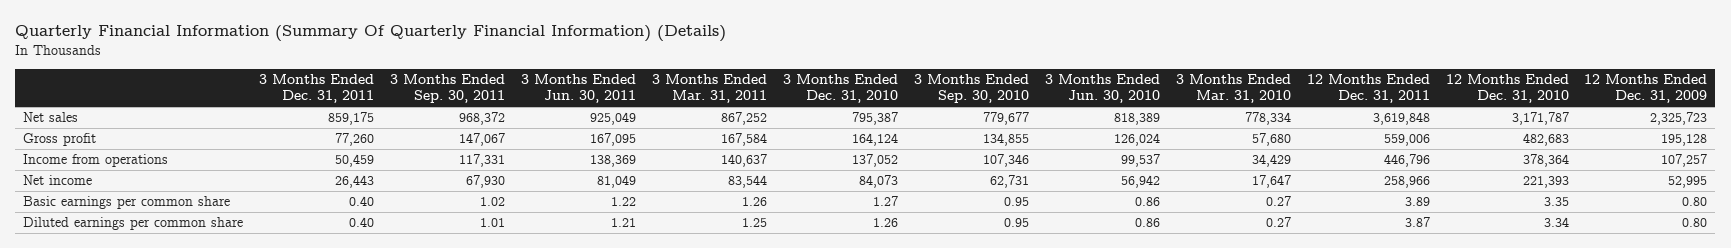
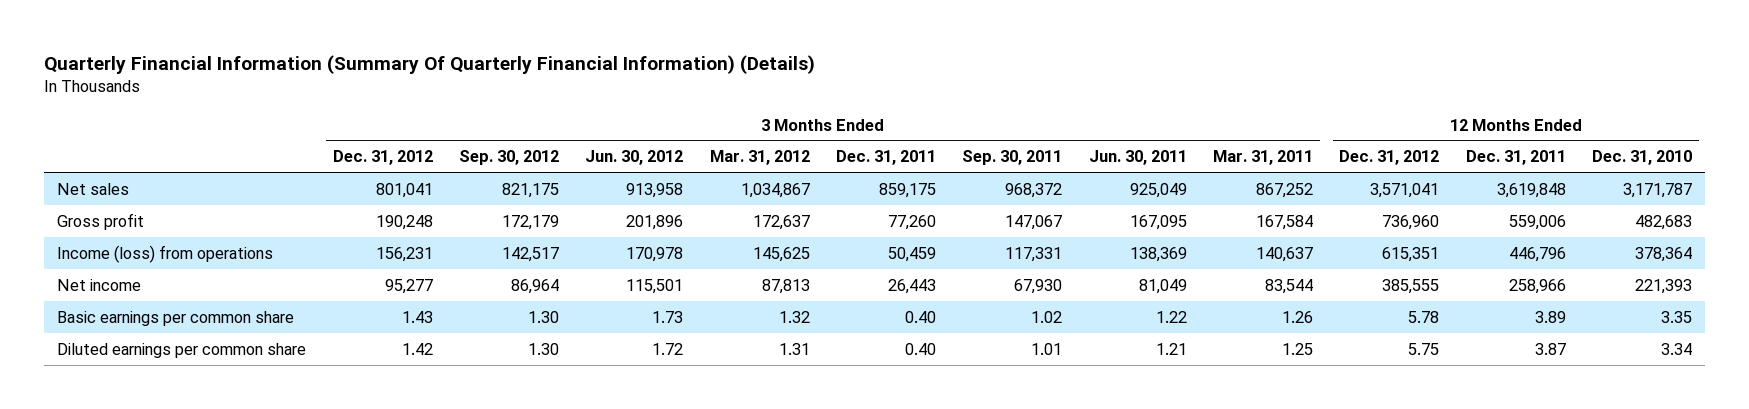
- | 3 Months Ended Dec. 31, 2011 | 3 Months Ended Sep. 30, 2011 | 3 Months Ended Jun. 30, 2011 | 3 Months Ended Mar. 31, 2011 | 3 Months Ended Dec. 31, 2010 | 3 Months Ended Sep. 30, 2010 | 3 Months Ended Jun. 30, 2010 | 3 Months Ended Mar. 31, 2010 | 12 Months Ended Dec. 31, 2011 | 12 Months Ended Dec. 31, 2010 | 12 Months Ended Dec. 31, 2009
+ | 3 Months Ended Dec. 31, 2012 | 3 Months Ended Sep. 30, 2012 | 3 Months Ended Jun. 30, 2012 | 3 Months Ended Mar. 31, 2012 | 3 Months Ended Dec. 31, 2011 | 3 Months Ended Sep. 30, 2011 | 3 Months Ended Jun. 30, 2011 | 3 Months Ended Mar. 31, 2011 | 12 Months Ended Dec. 31, 2012 | 12 Months Ended Dec. 31, 2011 | 12 Months Ended Dec. 31, 2010
- Income from operations | 50,459 | 117,331 | 138,369 | 140,637 | 137,052 | 107,346 | 99,537 | 34,429 | 446,796 | 378,364 | 107,257
+ Income (loss) from operations | 156,231 | 142,517 | 170,978 | 145,625 | 50,459 | 117,331 | 138,369 | 140,637 | 615,351 | 446,796 | 378,364

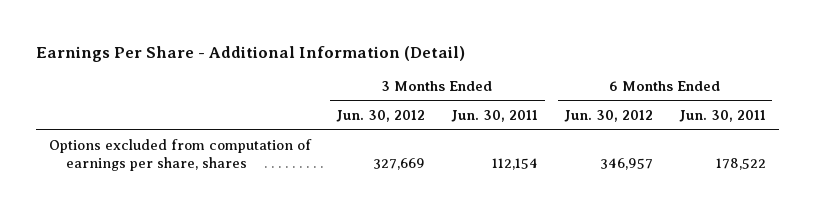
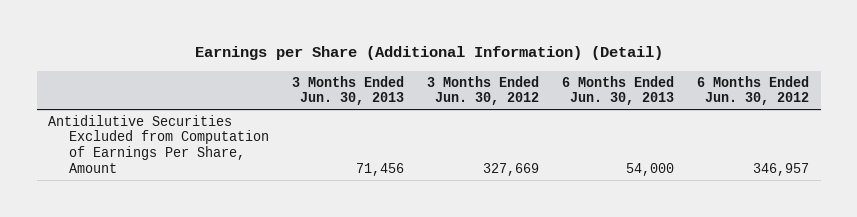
- Earnings Per Share - Additional Information (Detail)
+ Earnings per Share (Additional Information) (Detail)
- | 3 Months Ended Jun. 30, 2012 | 3 Months Ended Jun. 30, 2011 | 6 Months Ended Jun. 30, 2012 | 6 Months Ended Jun. 30, 2011
+ | 3 Months Ended Jun. 30, 2013 | 3 Months Ended Jun. 30, 2012 | 6 Months Ended Jun. 30, 2013 | 6 Months Ended Jun. 30, 2012
- Options excluded from computation of earnings per share, shares | 327,669 | 112,154 | 346,957 | 178,522
+ Antidilutive Securities Excluded from Computation of Earnings Per Share, Amount | 71,456 | 327,669 | 54,000 | 346,957

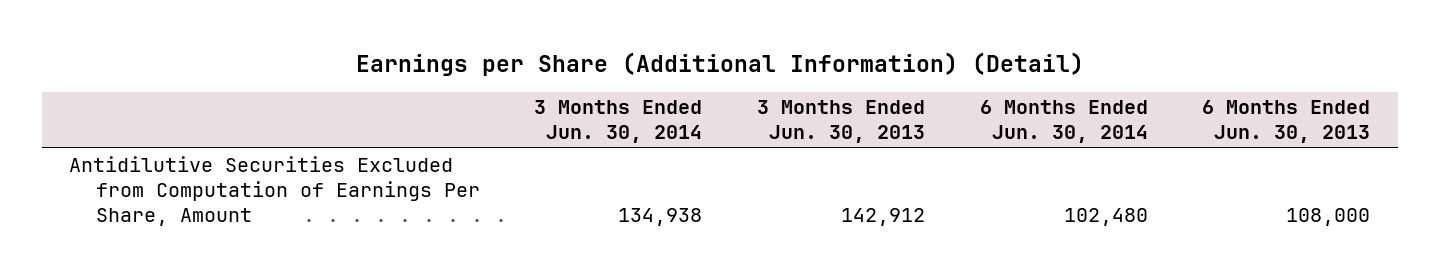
- | 3 Months Ended Jun. 30, 2013 | 3 Months Ended Jun. 30, 2012 | 6 Months Ended Jun. 30, 2013 | 6 Months Ended Jun. 30, 2012
+ | 3 Months Ended Jun. 30, 2014 | 3 Months Ended Jun. 30, 2013 | 6 Months Ended Jun. 30, 2014 | 6 Months Ended Jun. 30, 2013
- Antidilutive Securities Excluded from Computation of Earnings Per Share, Amount | 71,456 | 327,669 | 54,000 | 346,957
+ Antidilutive Securities Excluded from Computation of Earnings Per Share, Amount | 134,938 | 142,912 | 102,480 | 108,000

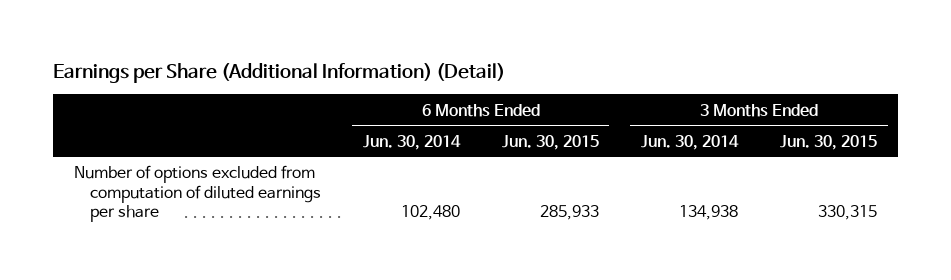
- | 3 Months Ended Jun. 30, 2014 | 3 Months Ended Jun. 30, 2013 | 6 Months Ended Jun. 30, 2014 | 6 Months Ended Jun. 30, 2013
+ | 6 Months Ended Jun. 30, 2014 | 6 Months Ended Jun. 30, 2015 | 3 Months Ended Jun. 30, 2014 | 3 Months Ended Jun. 30, 2015
- Antidilutive Securities Excluded from Computation of Earnings Per Share, Amount | 134,938 | 142,912 | 102,480 | 108,000
+ Number of options excluded from computation of diluted earnings per share | 102,480 | 285,933 | 134,938 | 330,315

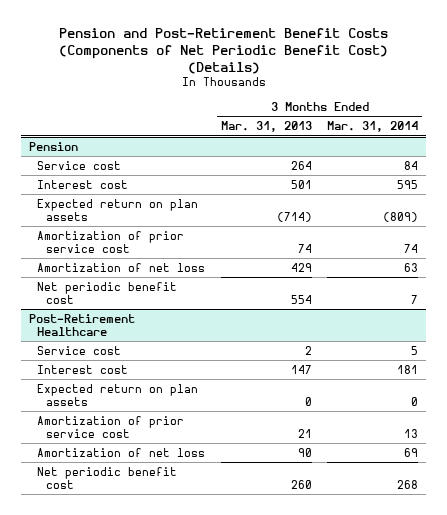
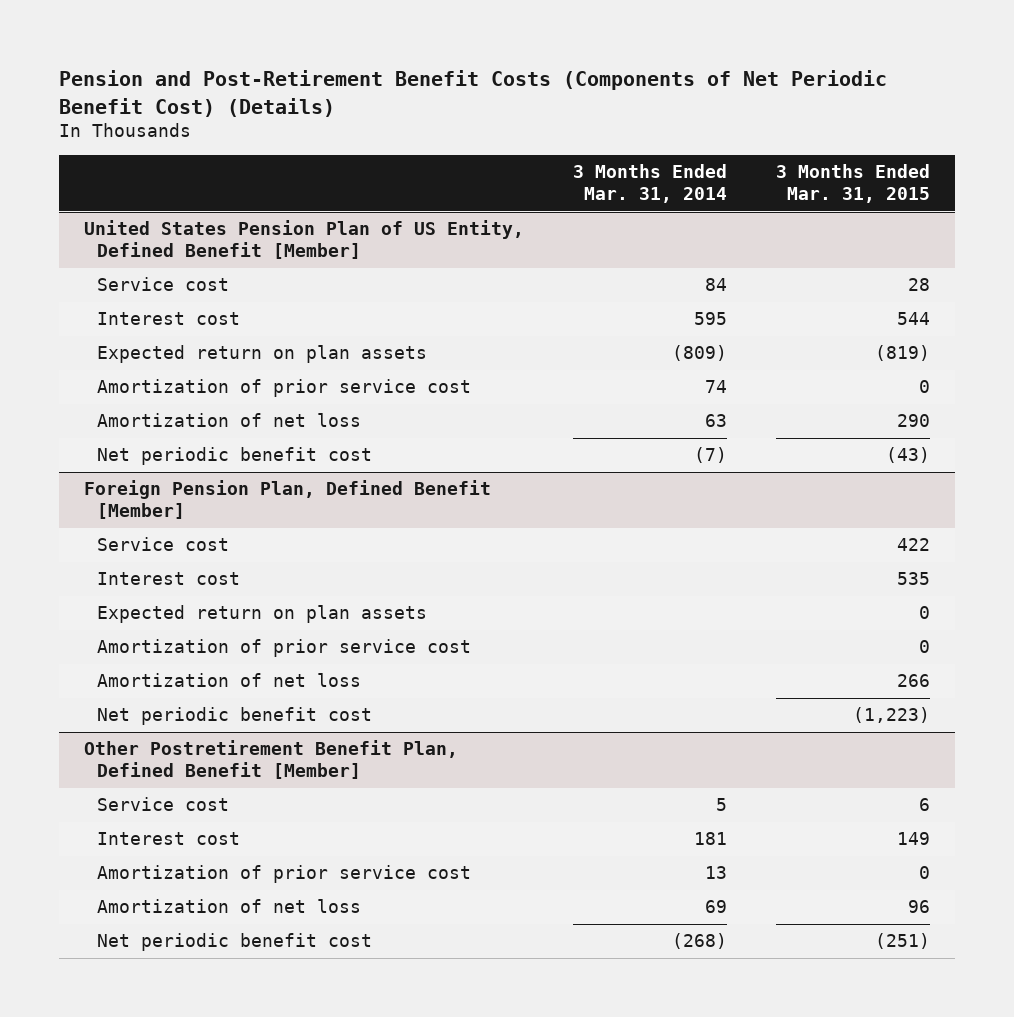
- | 3 Months Ended Mar. 31, 2013 | 3 Months Ended Mar. 31, 2014
+ | 3 Months Ended Mar. 31, 2014 | 3 Months Ended Mar. 31, 2015
- Pension
+ United States Pension Plan of US Entity, Defined Benefit [Member]
- Net periodic benefit cost | 554 | 7
- Post-Retirement Healthcare
+ Net periodic benefit cost | (7) | (43)
+ Foreign Pension Plan, Defined Benefit [Member]
+ Service cost | | 422
+ Interest cost | | 535
+ Expected return on plan assets | | 0
+ Amortization of prior service cost | | 0
+ Amortization of net loss | | 266
+ Net periodic benefit cost | | (1,223)
+ Other Postretirement Benefit Plan, Defined Benefit [Member]
- Expected return on plan assets | 0 | 0
- Net periodic benefit cost | 260 | 268
+ Net periodic benefit cost | (268) | (251)

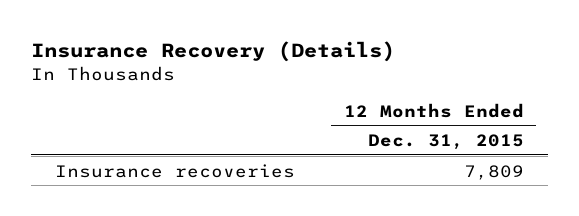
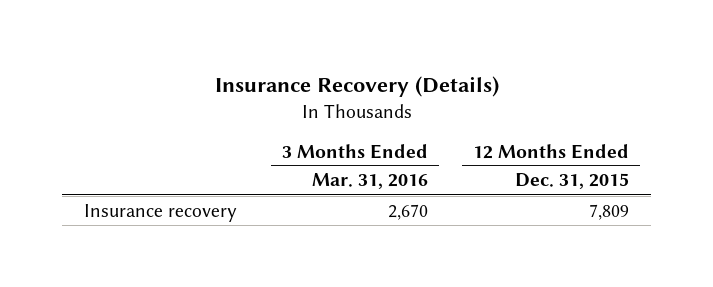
- | 12 Months Ended Dec. 31, 2015
+ | 3 Months Ended Mar. 31, 2016 | 12 Months Ended Dec. 31, 2015
- Insurance recoveries | 7,809
+ Insurance recovery | 2,670 | 7,809

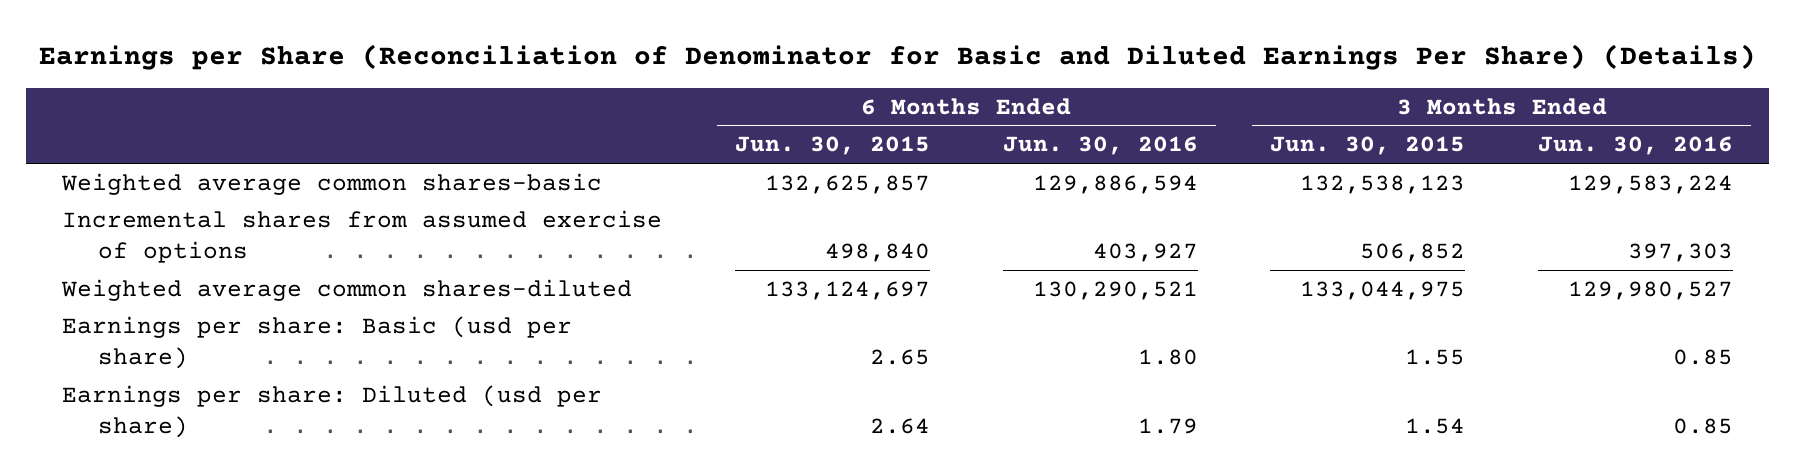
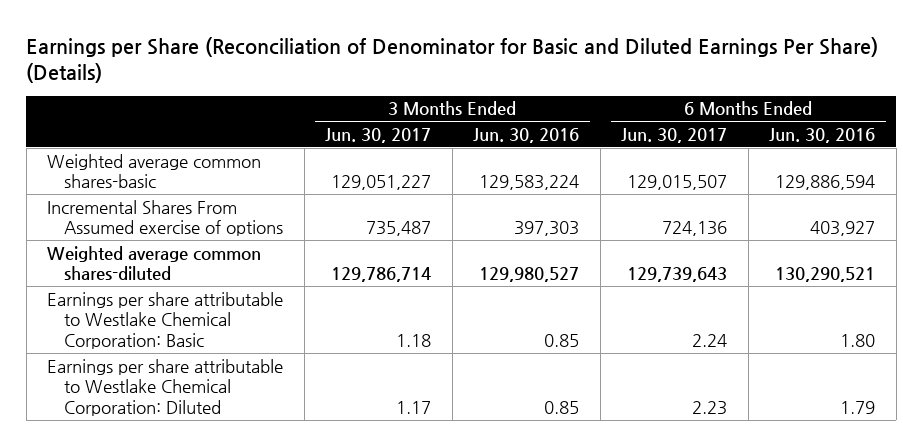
- | 6 Months Ended Jun. 30, 2015 | 6 Months Ended Jun. 30, 2016 | 3 Months Ended Jun. 30, 2015 | 3 Months Ended Jun. 30, 2016
+ | 3 Months Ended Jun. 30, 2017 | 3 Months Ended Jun. 30, 2016 | 6 Months Ended Jun. 30, 2017 | 6 Months Ended Jun. 30, 2016
- Incremental shares from assumed exercise of options | 498,840 | 403,927 | 506,852 | 397,303
+ Incremental Shares From Assumed exercise of options | 735,487 | 397,303 | 724,136 | 403,927
- Earnings per share: Basic (usd per share) | 2.65 | 1.80 | 1.55 | 0.85
- Earnings per share: Diluted (usd per share) | 2.64 | 1.79 | 1.54 | 0.85
+ Earnings per share attributable to Westlake Chemical Corporation: Basic | 1.18 | 0.85 | 2.24 | 1.80
+ Earnings per share attributable to Westlake Chemical Corporation: Diluted | 1.17 | 0.85 | 2.23 | 1.79

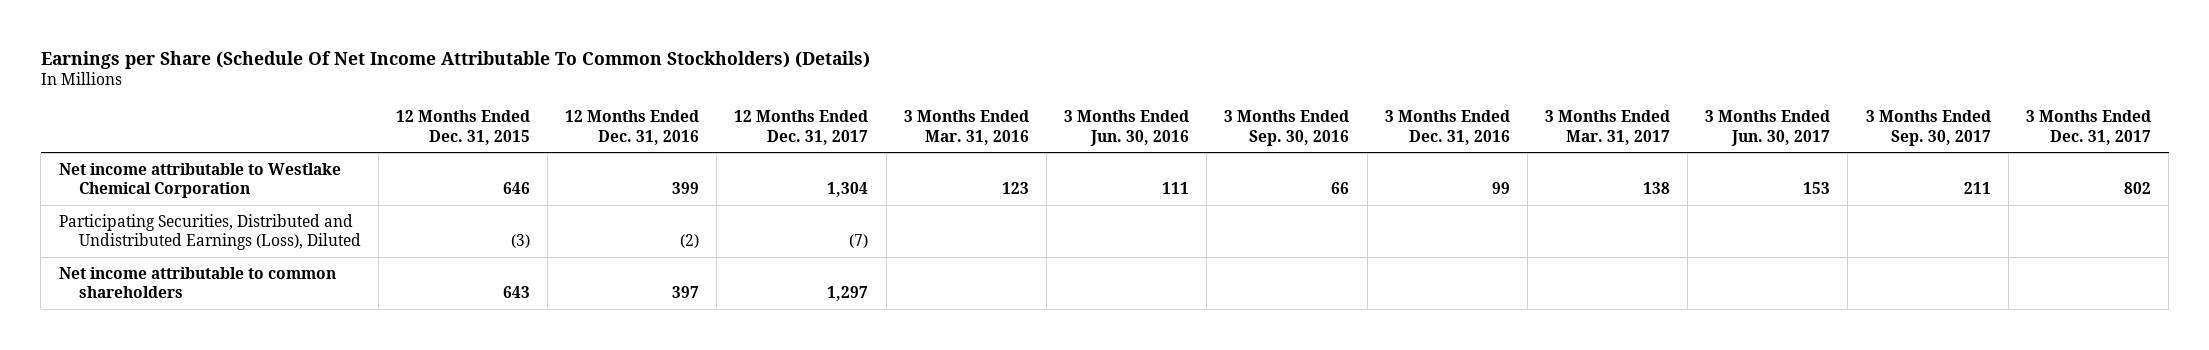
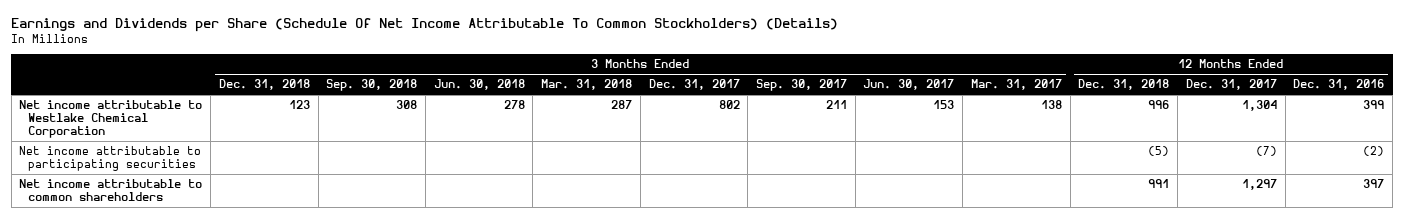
- Earnings per Share (Schedule Of Net Income Attributable To Common Stockholders) (Details)
+ Earnings and Dividends per Share (Schedule Of Net Income Attributable To Common Stockholders) (Details)
- | 12 Months Ended Dec. 31, 2015 | 12 Months Ended Dec. 31, 2016 | 12 Months Ended Dec. 31, 2017 | 3 Months Ended Mar. 31, 2016 | 3 Months Ended Jun. 30, 2016 | 3 Months Ended Sep. 30, 2016 | 3 Months Ended Dec. 31, 2016 | 3 Months Ended Mar. 31, 2017 | 3 Months Ended Jun. 30, 2017 | 3 Months Ended Sep. 30, 2017 | 3 Months Ended Dec. 31, 2017
+ | 3 Months Ended Dec. 31, 2018 | 3 Months Ended Sep. 30, 2018 | 3 Months Ended Jun. 30, 2018 | 3 Months Ended Mar. 31, 2018 | 3 Months Ended Dec. 31, 2017 | 3 Months Ended Sep. 30, 2017 | 3 Months Ended Jun. 30, 2017 | 3 Months Ended Mar. 31, 2017 | 12 Months Ended Dec. 31, 2018 | 12 Months Ended Dec. 31, 2017 | 12 Months Ended Dec. 31, 2016
- Participating Securities, Distributed and Undistributed Earnings (Loss), Diluted | (3) | (2) | (7) | | | | | | | |
+ Net income attributable to participating securities | | | | | | | | | (5) | (7) | (2)

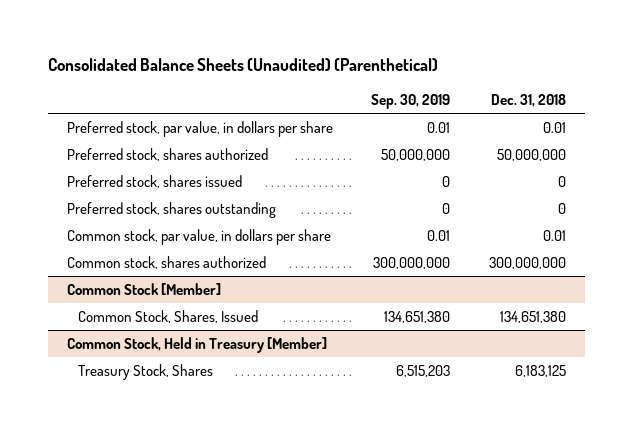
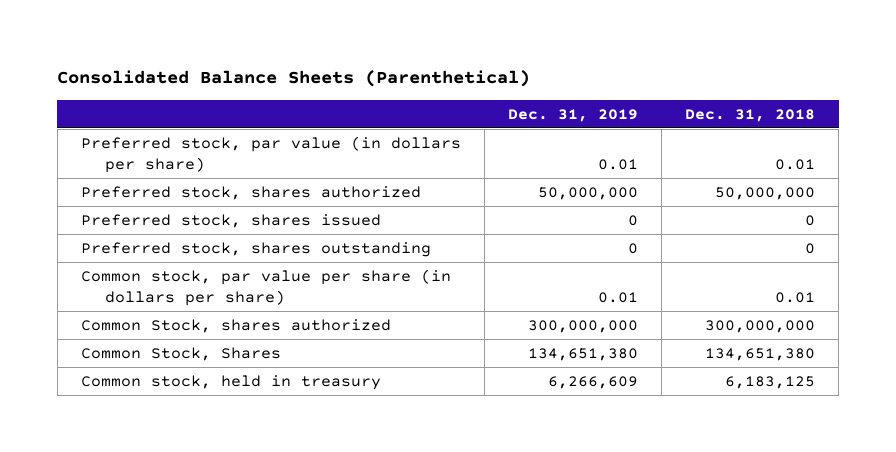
- Consolidated Balance Sheets (Unaudited) (Parenthetical)
+ Consolidated Balance Sheets (Parenthetical)
- | Sep. 30, 2019 | Dec. 31, 2018
+ | Dec. 31, 2019 | Dec. 31, 2018
- Preferred stock, par value, in dollars per share | 0.01 | 0.01
+ Preferred stock, par value (in dollars per share) | 0.01 | 0.01
- Common stock, par value, in dollars per share | 0.01 | 0.01
- Common stock, shares authorized | 300,000,000 | 300,000,000
- Common Stock [Member]
- Common Stock, Shares, Issued | 134,651,380 | 134,651,380
- Common Stock, Held in Treasury [Member]
- Treasury Stock, Shares | 6,515,203 | 6,183,125
+ Common stock, par value per share (in dollars per share) | 0.01 | 0.01
+ Common Stock, shares authorized | 300,000,000 | 300,000,000
+ Common Stock, Shares | 134,651,380 | 134,651,380
+ Common stock, held in treasury | 6,266,609 | 6,183,125

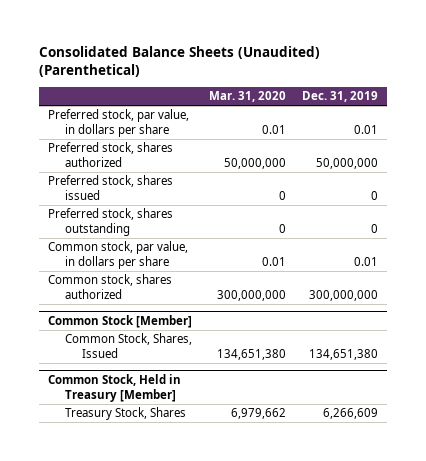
- Consolidated Balance Sheets (Parenthetical)
+ Consolidated Balance Sheets (Unaudited) (Parenthetical)
- | Dec. 31, 2019 | Dec. 31, 2018
+ | Mar. 31, 2020 | Dec. 31, 2019
- Preferred stock, par value (in dollars per share) | 0.01 | 0.01
+ Preferred stock, par value, in dollars per share | 0.01 | 0.01
- Common stock, par value per share (in dollars per share) | 0.01 | 0.01
- Common Stock, shares authorized | 300,000,000 | 300,000,000
- Common Stock, Shares | 134,651,380 | 134,651,380
- Common stock, held in treasury | 6,266,609 | 6,183,125
+ Common stock, par value, in dollars per share | 0.01 | 0.01
+ Common stock, shares authorized | 300,000,000 | 300,000,000
+ Common Stock [Member]
+ Common Stock, Shares, Issued | 134,651,380 | 134,651,380
+ Common Stock, Held in Treasury [Member]
+ Treasury Stock, Shares | 6,979,662 | 6,266,609

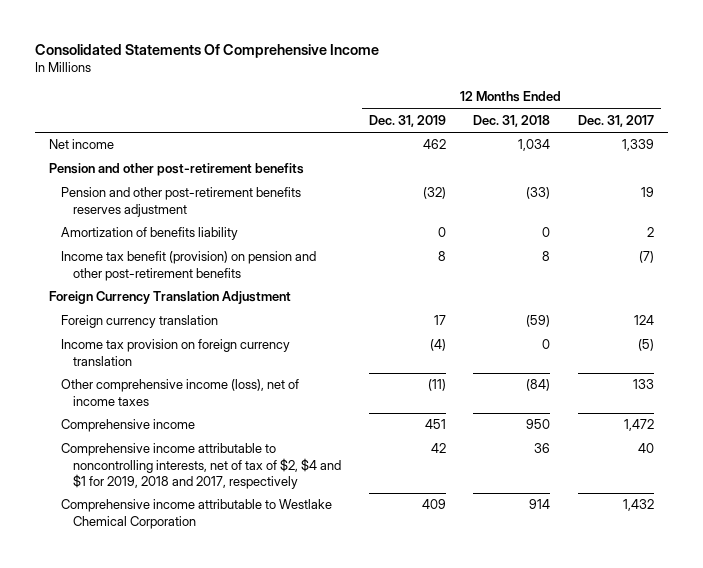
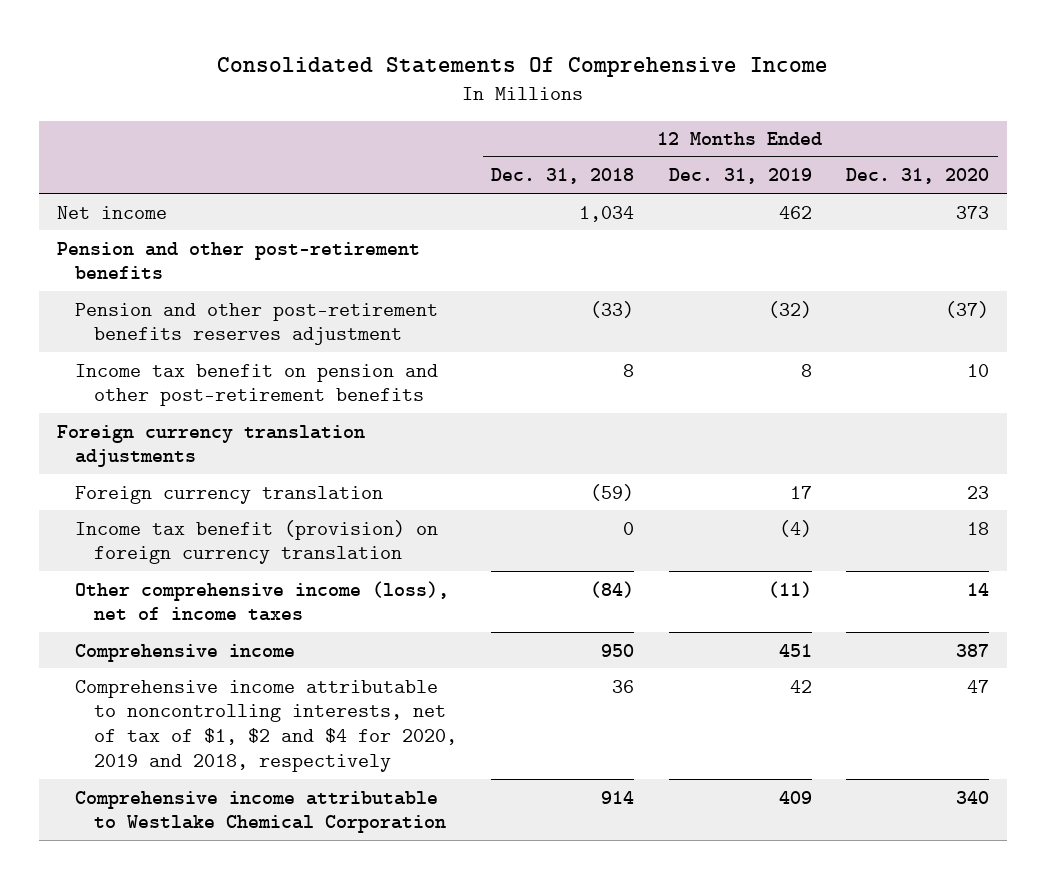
- | 12 Months Ended Dec. 31, 2019 | 12 Months Ended Dec. 31, 2018 | 12 Months Ended Dec. 31, 2017
+ | 12 Months Ended Dec. 31, 2018 | 12 Months Ended Dec. 31, 2019 | 12 Months Ended Dec. 31, 2020
- Amortization of benefits liability | 0 | 0 | 2
- Income tax benefit (provision) on pension and other post-retirement benefits | 8 | 8 | (7)
- Foreign Currency Translation Adjustment
+ Income tax benefit on pension and other post-retirement benefits | 8 | 8 | 10
+ Foreign currency translation adjustments
- Income tax provision on foreign currency translation | (4) | 0 | (5)
+ Income tax benefit (provision) on foreign currency translation | 0 | (4) | 18
- Comprehensive income attributable to noncontrolling interests, net of tax of $2, $4 and $1 for 2019, 2018 and 2017, respectively | 42 | 36 | 40
+ Comprehensive income attributable to noncontrolling interests, net of tax of $1, $2 and $4 for 2020, 2019 and 2018, respectively | 36 | 42 | 47

